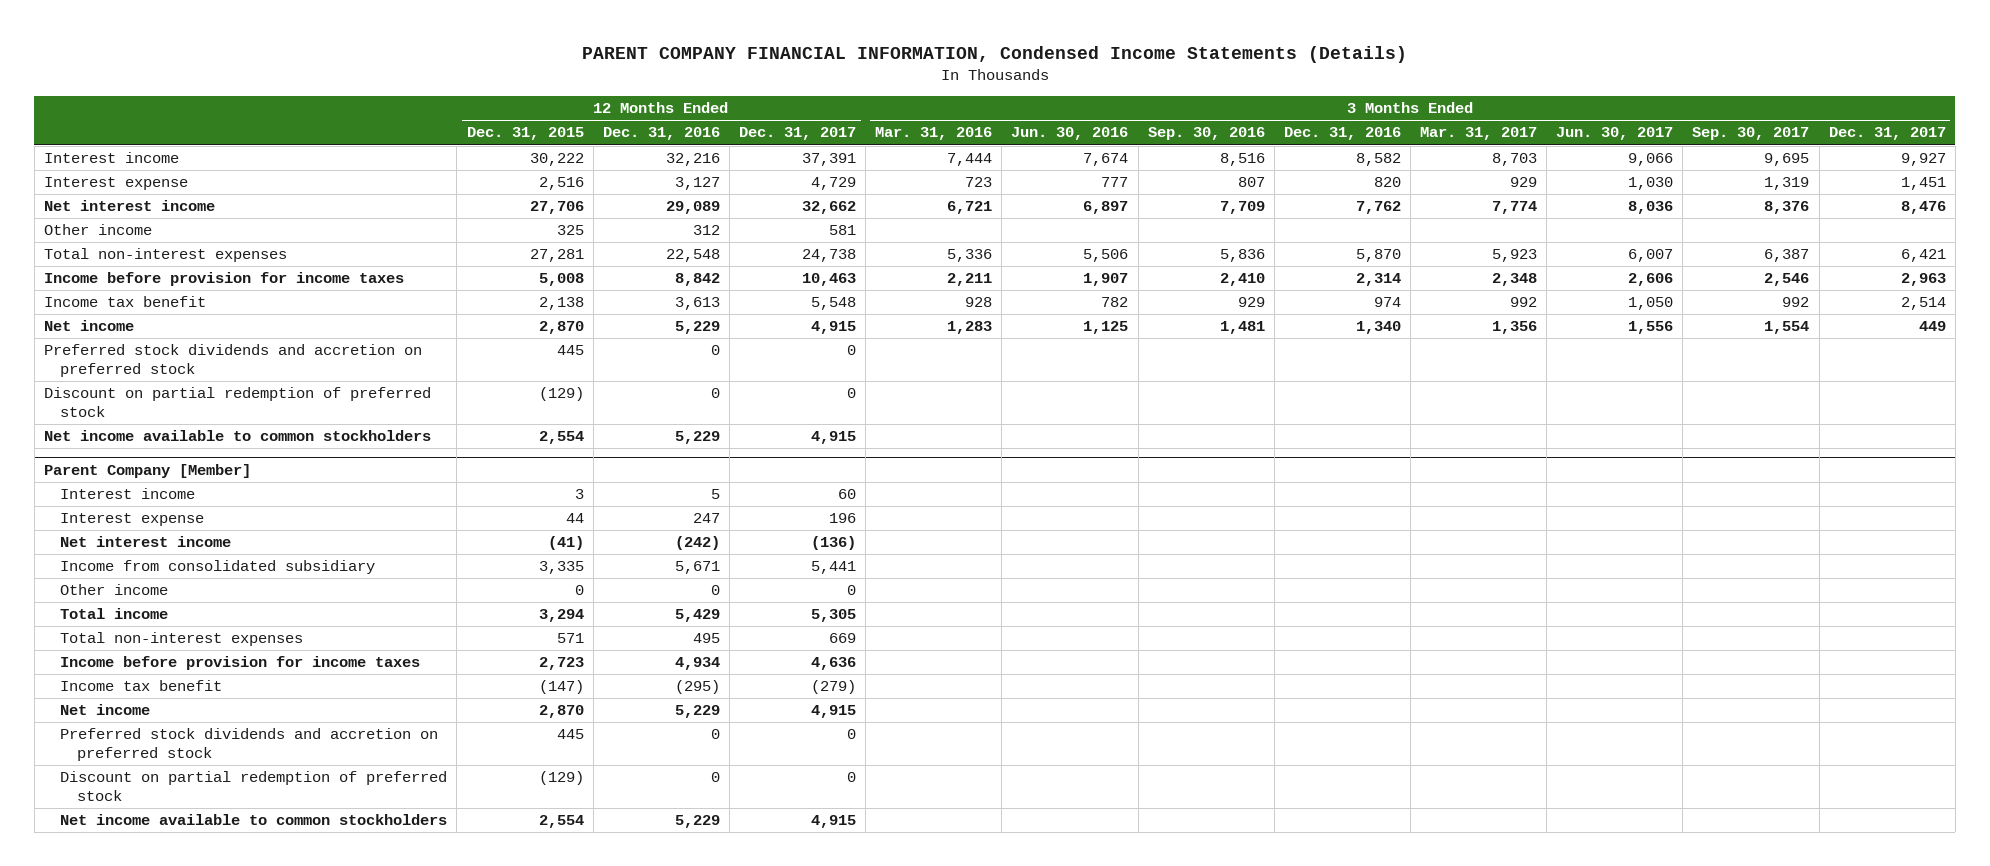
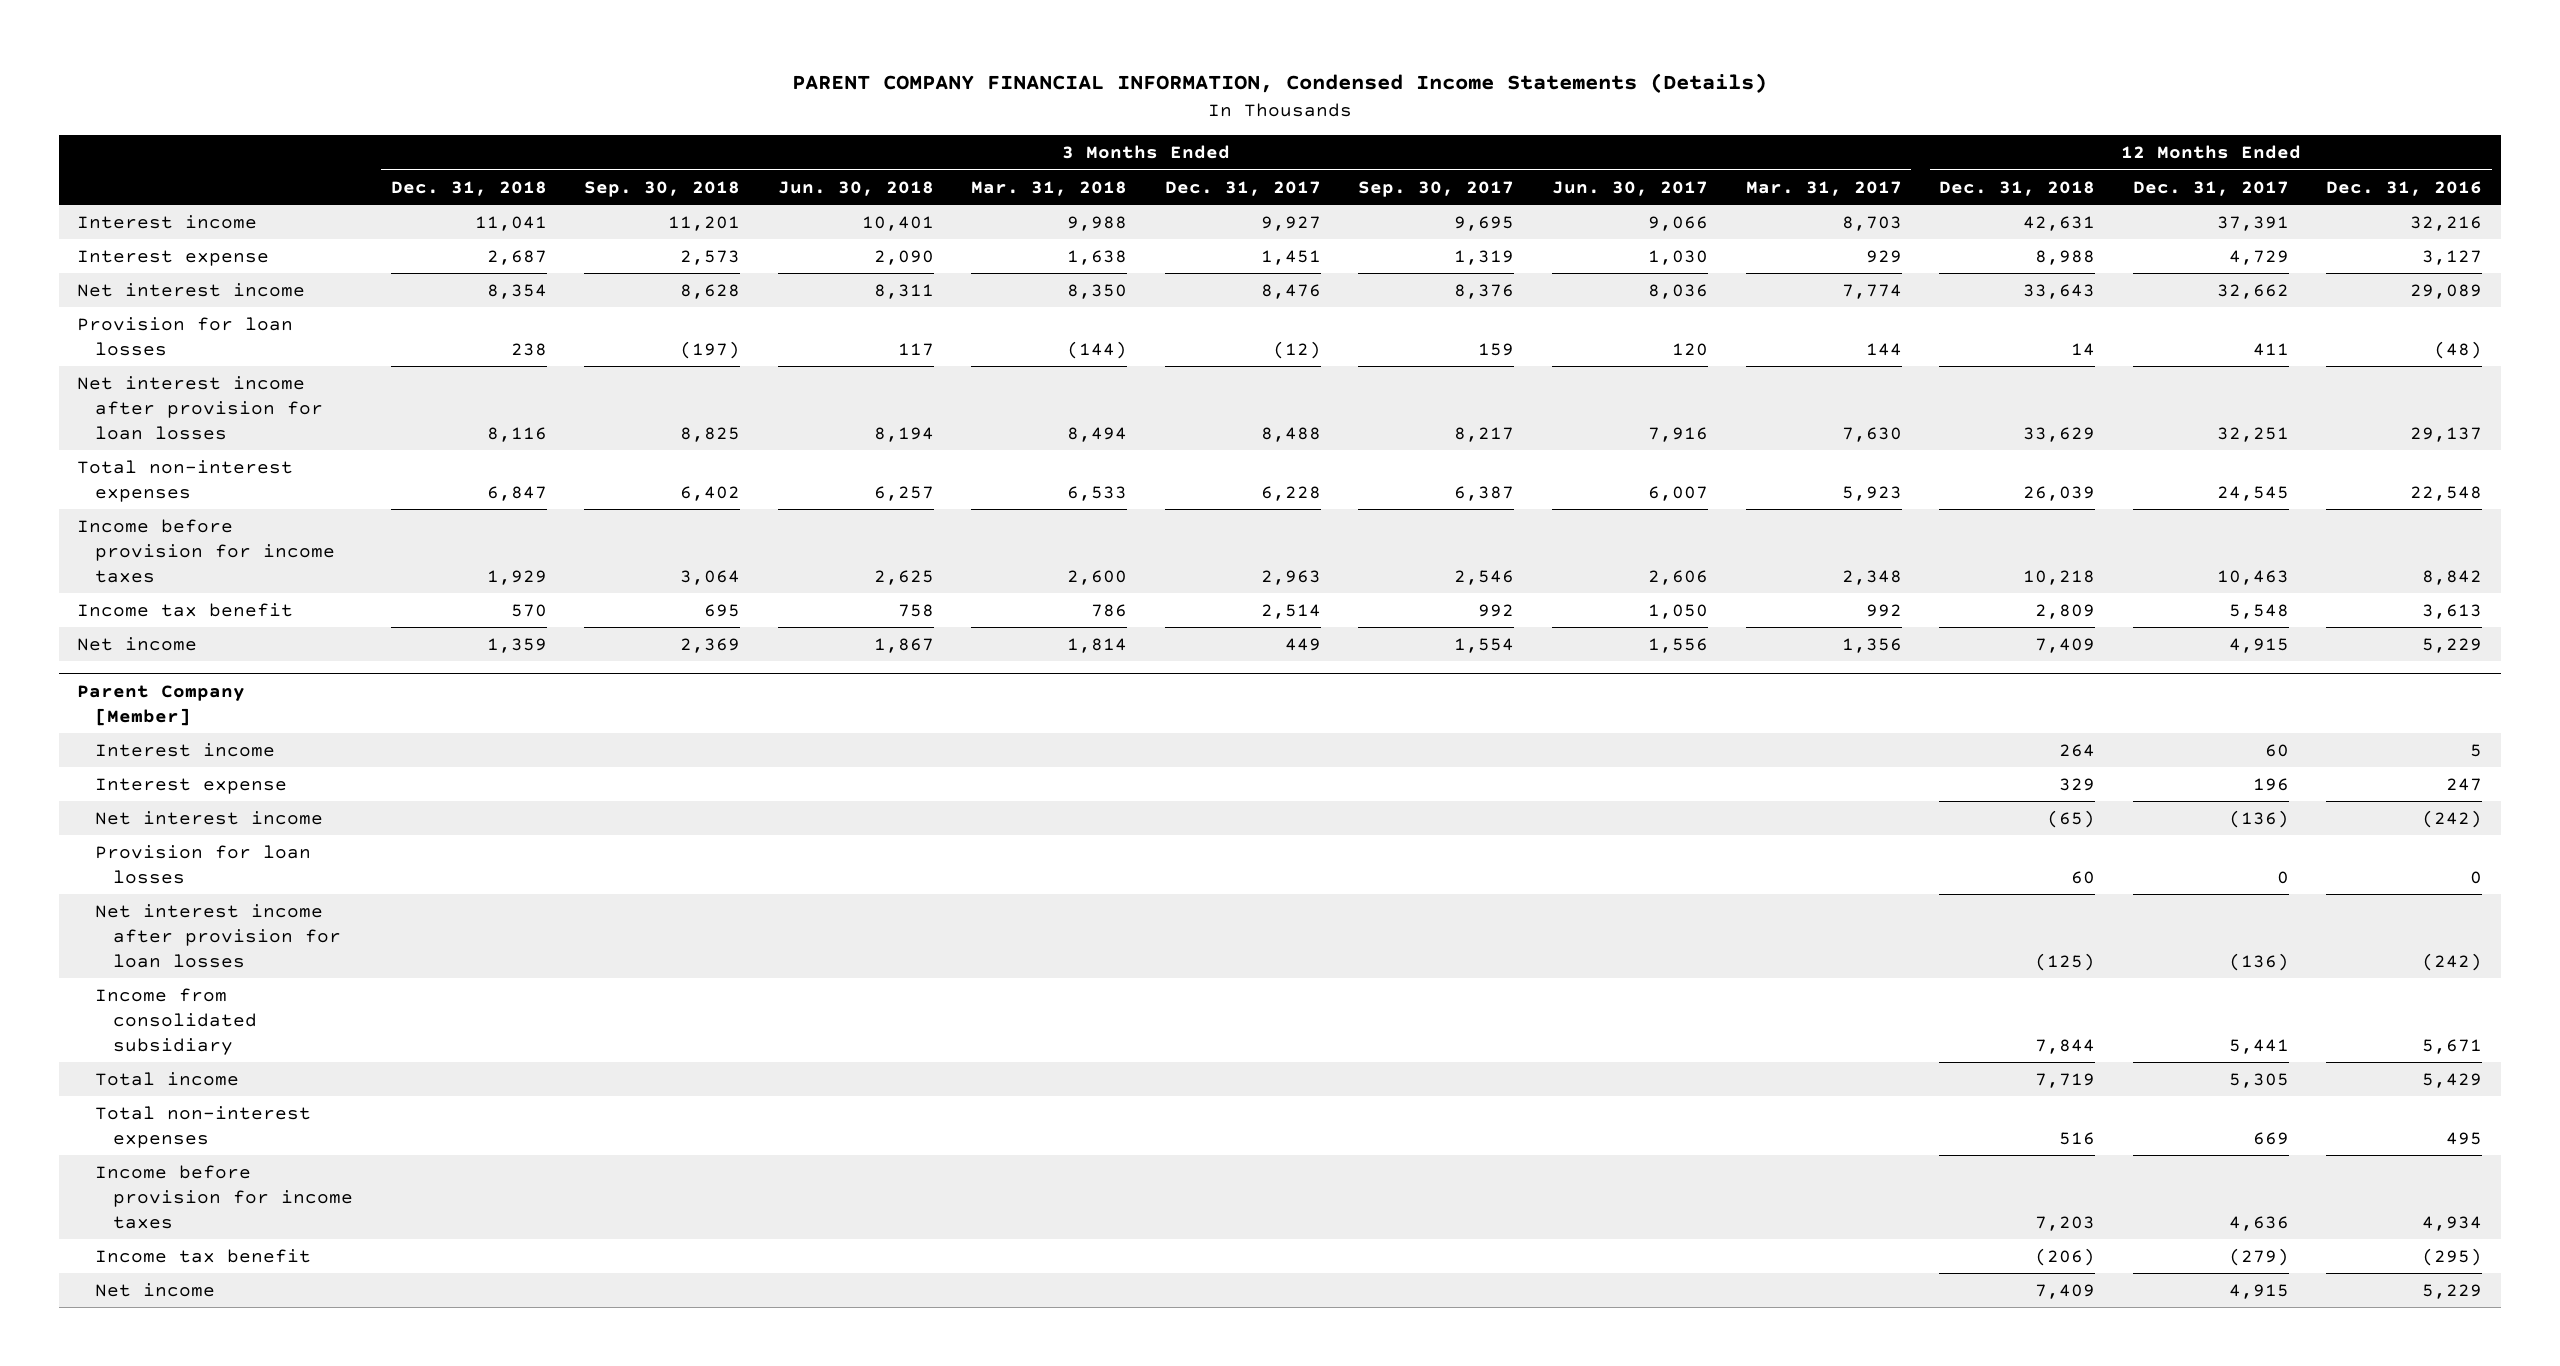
- | 12 Months Ended Dec. 31, 2015 | 12 Months Ended Dec. 31, 2016 | 12 Months Ended Dec. 31, 2017 | 3 Months Ended Mar. 31, 2016 | 3 Months Ended Jun. 30, 2016 | 3 Months Ended Sep. 30, 2016 | 3 Months Ended Dec. 31, 2016 | 3 Months Ended Mar. 31, 2017 | 3 Months Ended Jun. 30, 2017 | 3 Months Ended Sep. 30, 2017 | 3 Months Ended Dec. 31, 2017
+ | 3 Months Ended Dec. 31, 2018 | 3 Months Ended Sep. 30, 2018 | 3 Months Ended Jun. 30, 2018 | 3 Months Ended Mar. 31, 2018 | 3 Months Ended Dec. 31, 2017 | 3 Months Ended Sep. 30, 2017 | 3 Months Ended Jun. 30, 2017 | 3 Months Ended Mar. 31, 2017 | 12 Months Ended Dec. 31, 2018 | 12 Months Ended Dec. 31, 2017 | 12 Months Ended Dec. 31, 2016
- Other income | 325 | 312 | 581 | | | | | | | |
- Total non-interest expenses | 27,281 | 22,548 | 24,738 | 5,336 | 5,506 | 5,836 | 5,870 | 5,923 | 6,007 | 6,387 | 6,421
+ Provision for loan losses | 238 | (197) | 117 | (144) | (12) | 159 | 120 | 144 | 14 | 411 | (48)
+ Net interest income after provision for loan losses | 8,116 | 8,825 | 8,194 | 8,494 | 8,488 | 8,217 | 7,916 | 7,630 | 33,629 | 32,251 | 29,137
+ Total non-interest expenses | 6,847 | 6,402 | 6,257 | 6,533 | 6,228 | 6,387 | 6,007 | 5,923 | 26,039 | 24,545 | 22,548
- Preferred stock dividends and accretion on preferred stock | 445 | 0 | 0 | | | | | | | |
- Discount on partial redemption of preferred stock | (129) | 0 | 0 | | | | | | | |
- Net income available to common stockholders | 2,554 | 5,229 | 4,915 | | | | | | | |
@ Parent Company [Member]
+ Provision for loan losses | | | | | | | | | 60 | 0 | 0
+ Net interest income after provision for loan losses | | | | | | | | | (125) | (136) | (242)
- Other income | 0 | 0 | 0 | | | | | | | |
- Preferred stock dividends and accretion on preferred stock | 445 | 0 | 0 | | | | | | | |
- Discount on partial redemption of preferred stock | (129) | 0 | 0 | | | | | | | |
- Net income available to common stockholders | 2,554 | 5,229 | 4,915 | | | | | | | |

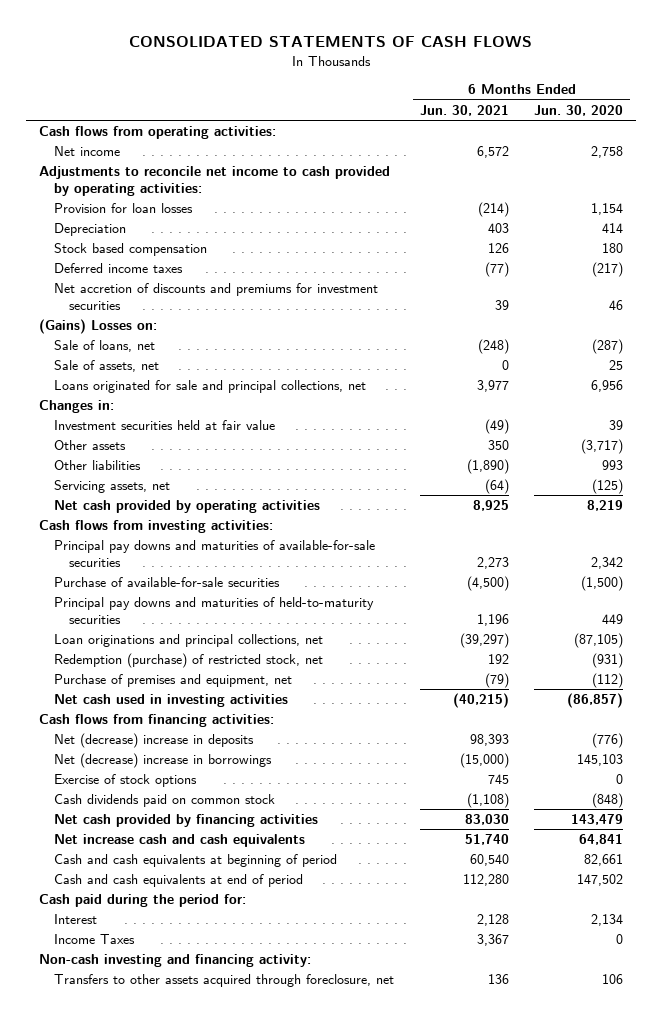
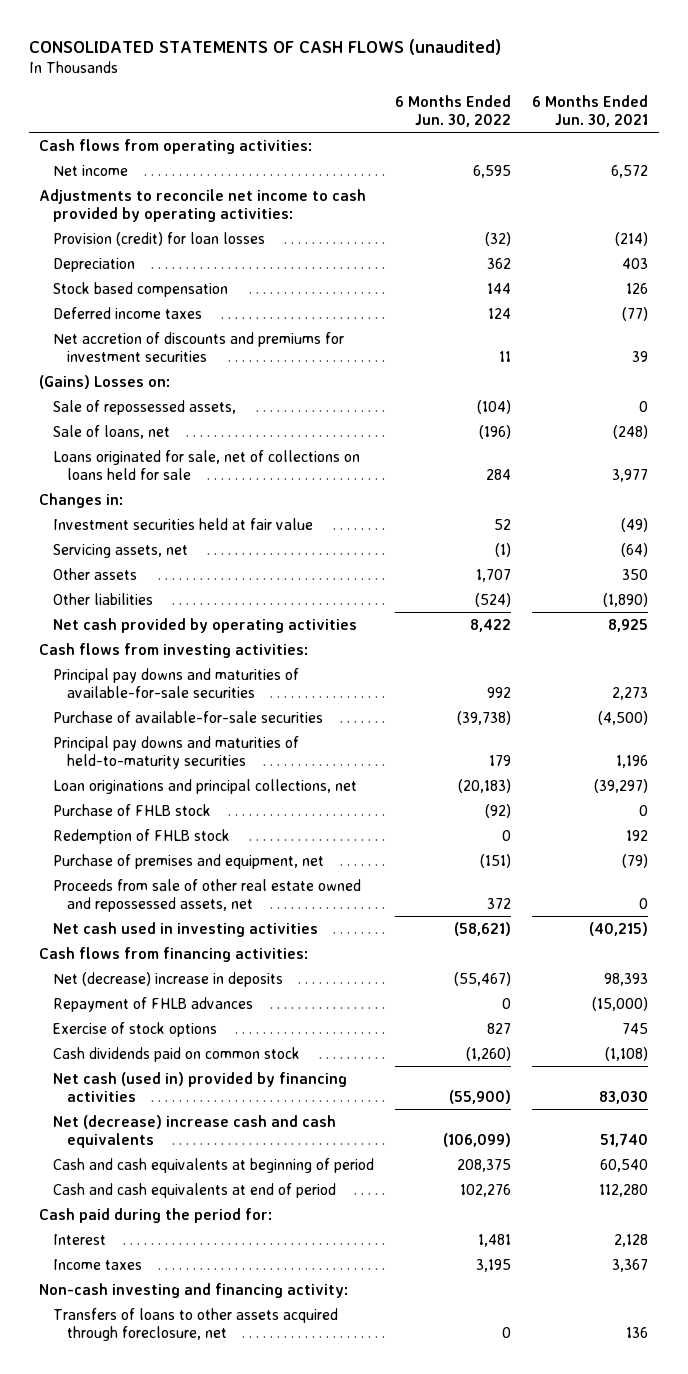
- CONSOLIDATED STATEMENTS OF CASH FLOWS
+ CONSOLIDATED STATEMENTS OF CASH FLOWS (unaudited)
- | 6 Months Ended Jun. 30, 2021 | 6 Months Ended Jun. 30, 2020
+ | 6 Months Ended Jun. 30, 2022 | 6 Months Ended Jun. 30, 2021
- Provision for loan losses | (214) | 1,154
+ Provision (credit) for loan losses | (32) | (214)
+ Sale of repossessed assets, | (104) | 0
- Sale of assets, net | 0 | 25
- Loans originated for sale and principal collections, net | 3,977 | 6,956
+ Loans originated for sale, net of collections on loans held for sale | 284 | 3,977
moved up: Servicing assets, net | (1) | (64)
- Redemption (purchase) of restricted stock, net | 192 | (931)
+ Purchase of FHLB stock | (92) | 0
+ Redemption of FHLB stock | 0 | 192
+ Proceeds from sale of other real estate owned and repossessed assets, net | 372 | 0
- Net (decrease) increase in borrowings | (15,000) | 145,103
+ Repayment of FHLB advances | 0 | (15,000)
- Net cash provided by financing activities | 83,030 | 143,479
- Net increase cash and cash equivalents | 51,740 | 64,841
+ Net cash (used in) provided by financing activities | (55,900) | 83,030
+ Net (decrease) increase cash and cash equivalents | (106,099) | 51,740
- Income Taxes | 3,367 | 0
+ Income taxes | 3,195 | 3,367
- Transfers to other assets acquired through foreclosure, net | 136 | 106
+ Transfers of loans to other assets acquired through foreclosure, net | 0 | 136

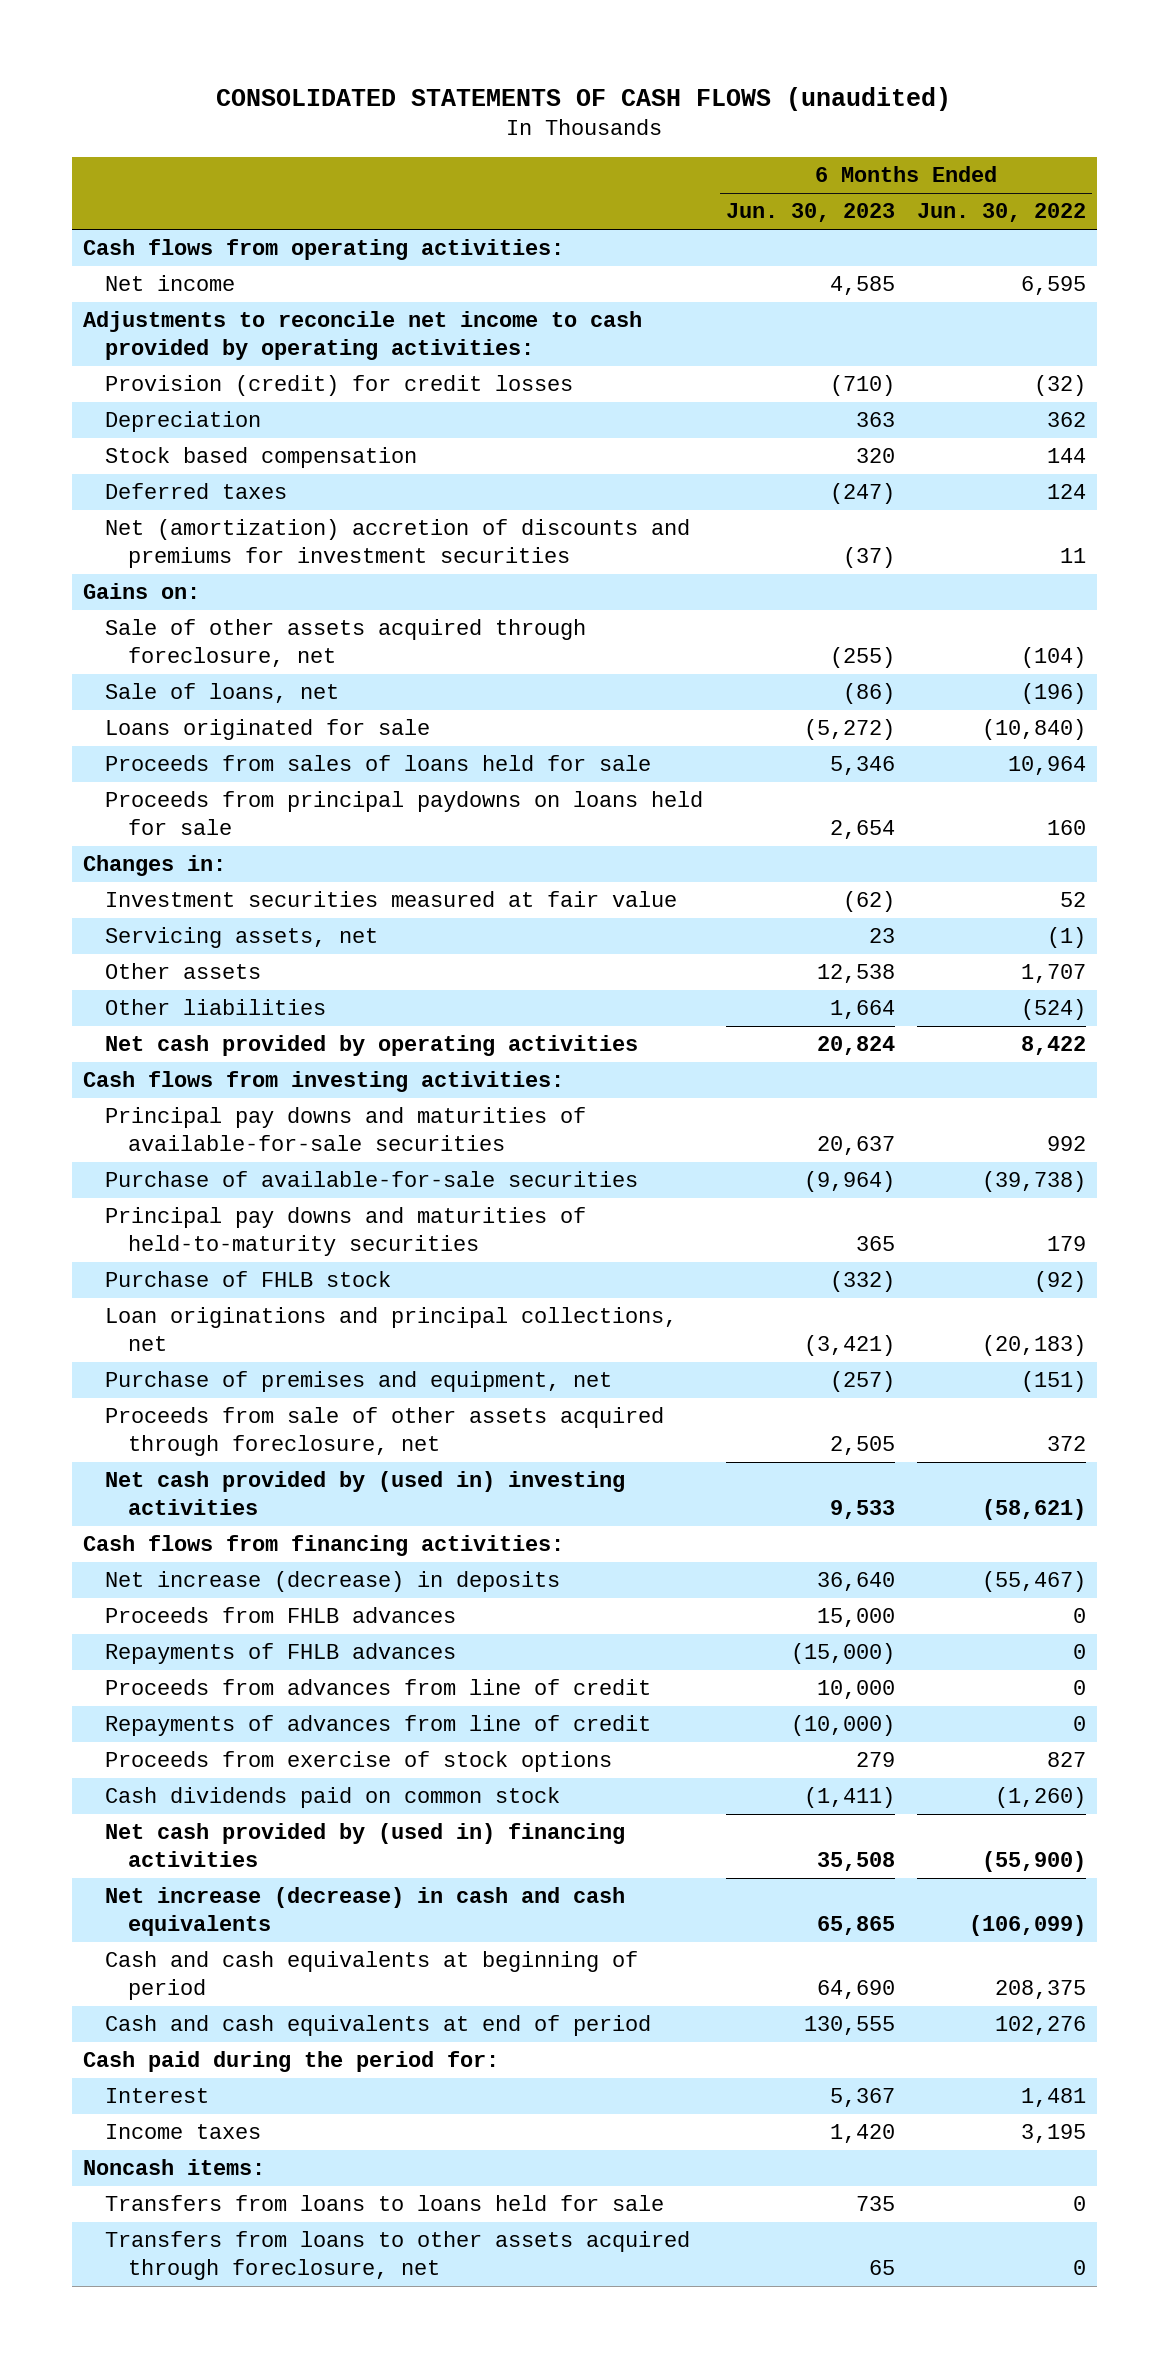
- | 6 Months Ended Jun. 30, 2022 | 6 Months Ended Jun. 30, 2021
+ | 6 Months Ended Jun. 30, 2023 | 6 Months Ended Jun. 30, 2022
- Provision (credit) for loan losses | (32) | (214)
+ Provision (credit) for credit losses | (710) | (32)
- Deferred income taxes | 124 | (77)
- Net accretion of discounts and premiums for investment securities | 11 | 39
- (Gains) Losses on:
- Sale of repossessed assets, | (104) | 0
+ Deferred taxes | (247) | 124
+ Net (amortization) accretion of discounts and premiums for investment securities | (37) | 11
+ Gains on:
+ Sale of other assets acquired through foreclosure, net | (255) | (104)
- Loans originated for sale, net of collections on loans held for sale | 284 | 3,977
+ Loans originated for sale | (5,272) | (10,840)
+ Proceeds from sales of loans held for sale | 5,346 | 10,964
+ Proceeds from principal paydowns on loans held for sale | 2,654 | 160
- Investment securities held at fair value | 52 | (49)
+ Investment securities measured at fair value | (62) | 52
- Redemption of FHLB stock | 0 | 192
moved down: Loan originations and principal collections, net | (3,421) | (20,183)
- Proceeds from sale of other real estate owned and repossessed assets, net | 372 | 0
- Net cash used in investing activities | (58,621) | (40,215)
+ Proceeds from sale of other assets acquired through foreclosure, net | 2,505 | 372
+ Net cash provided by (used in) investing activities | 9,533 | (58,621)
- Net (decrease) increase in deposits | (55,467) | 98,393
- Repayment of FHLB advances | 0 | (15,000)
- Exercise of stock options | 827 | 745
+ Net increase (decrease) in deposits | 36,640 | (55,467)
+ Proceeds from FHLB advances | 15,000 | 0
+ Repayments of FHLB advances | (15,000) | 0
+ Proceeds from advances from line of credit | 10,000 | 0
+ Repayments of advances from line of credit | (10,000) | 0
+ Proceeds from exercise of stock options | 279 | 827
- Net cash (used in) provided by financing activities | (55,900) | 83,030
- Net (decrease) increase cash and cash equivalents | (106,099) | 51,740
+ Net cash provided by (used in) financing activities | 35,508 | (55,900)
+ Net increase (decrease) in cash and cash equivalents | 65,865 | (106,099)
- Non-cash investing and financing activity:
- Transfers of loans to other assets acquired through foreclosure, net | 0 | 136
+ Noncash items:
+ Transfers from loans to loans held for sale | 735 | 0
+ Transfers from loans to other assets acquired through foreclosure, net | 65 | 0

